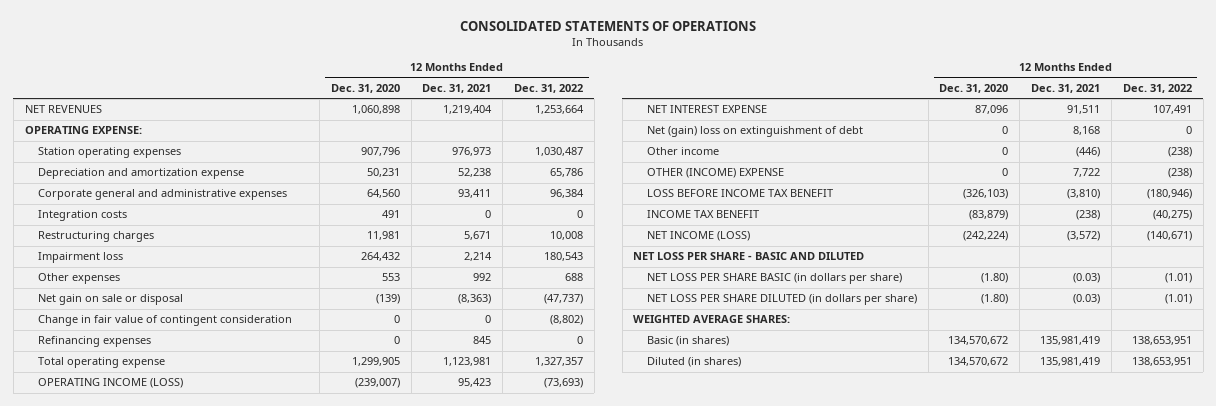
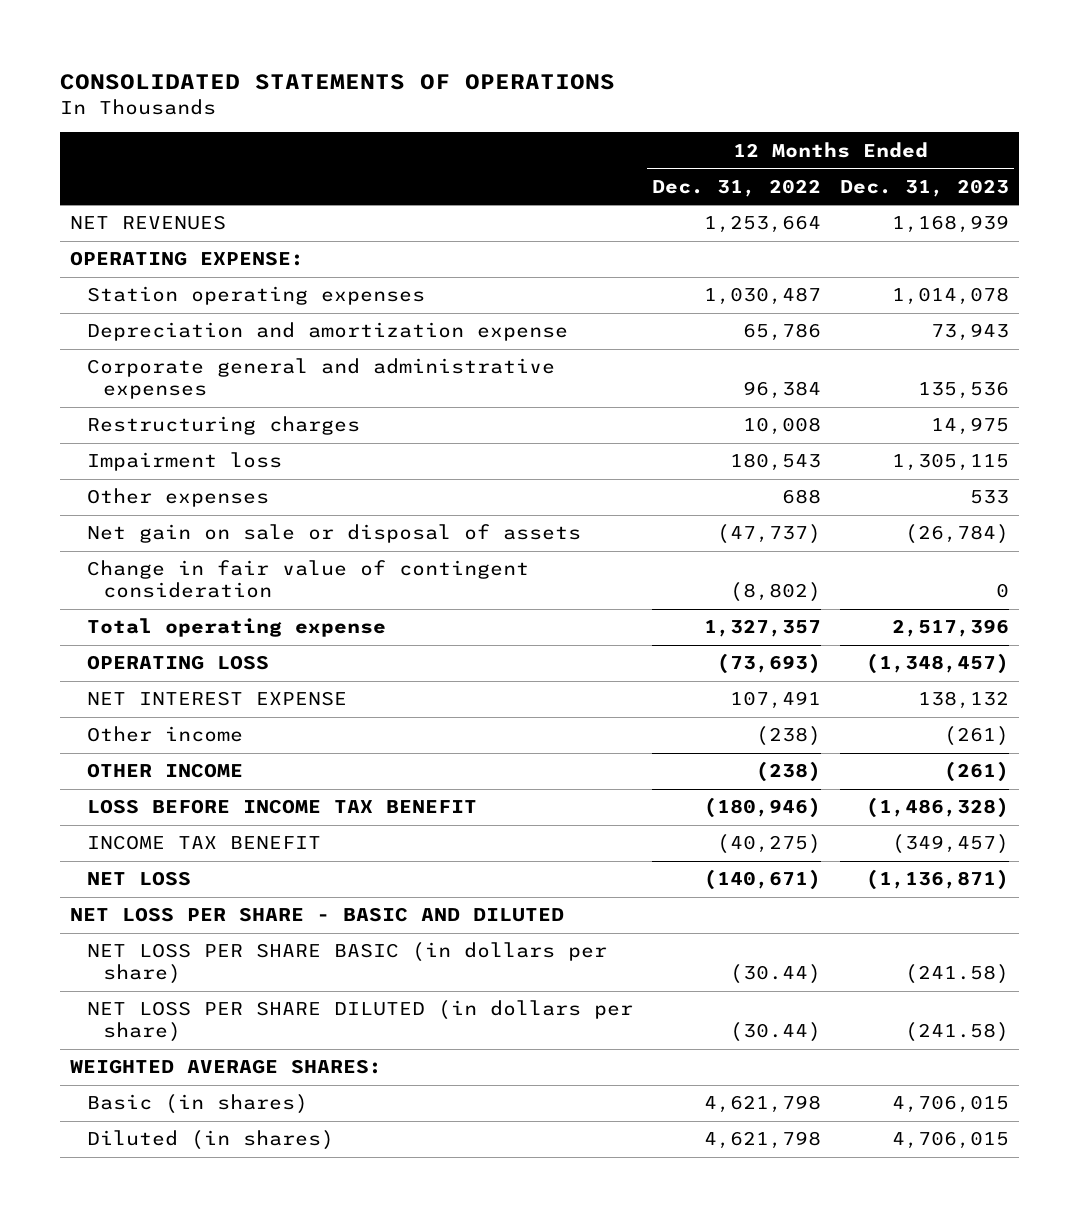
- | 12 Months Ended Dec. 31, 2020 | 12 Months Ended Dec. 31, 2021 | 12 Months Ended Dec. 31, 2022
+ | 12 Months Ended Dec. 31, 2022 | 12 Months Ended Dec. 31, 2023
- Integration costs | 491 | 0 | 0
- Net gain on sale or disposal | (139) | (8,363) | (47,737)
+ Net gain on sale or disposal of assets | (47,737) | (26,784)
- Refinancing expenses | 0 | 845 | 0
- OPERATING INCOME (LOSS) | (239,007) | 95,423 | (73,693)
+ OPERATING LOSS | (73,693) | (1,348,457)
- Net (gain) loss on extinguishment of debt | 0 | 8,168 | 0
- OTHER (INCOME) EXPENSE | 0 | 7,722 | (238)
+ OTHER INCOME | (238) | (261)
- NET INCOME (LOSS) | (242,224) | (3,572) | (140,671)
+ NET LOSS | (140,671) | (1,136,871)
- NET LOSS PER SHARE BASIC (in dollars per share) | (1.80) | (0.03) | (1.01)
- NET LOSS PER SHARE DILUTED (in dollars per share) | (1.80) | (0.03) | (1.01)
+ NET LOSS PER SHARE BASIC (in dollars per share) | (30.44) | (241.58)
+ NET LOSS PER SHARE DILUTED (in dollars per share) | (30.44) | (241.58)
- Basic (in shares) | 134,570,672 | 135,981,419 | 138,653,951
- Diluted (in shares) | 134,570,672 | 135,981,419 | 138,653,951
+ Basic (in shares) | 4,621,798 | 4,706,015
+ Diluted (in shares) | 4,621,798 | 4,706,015

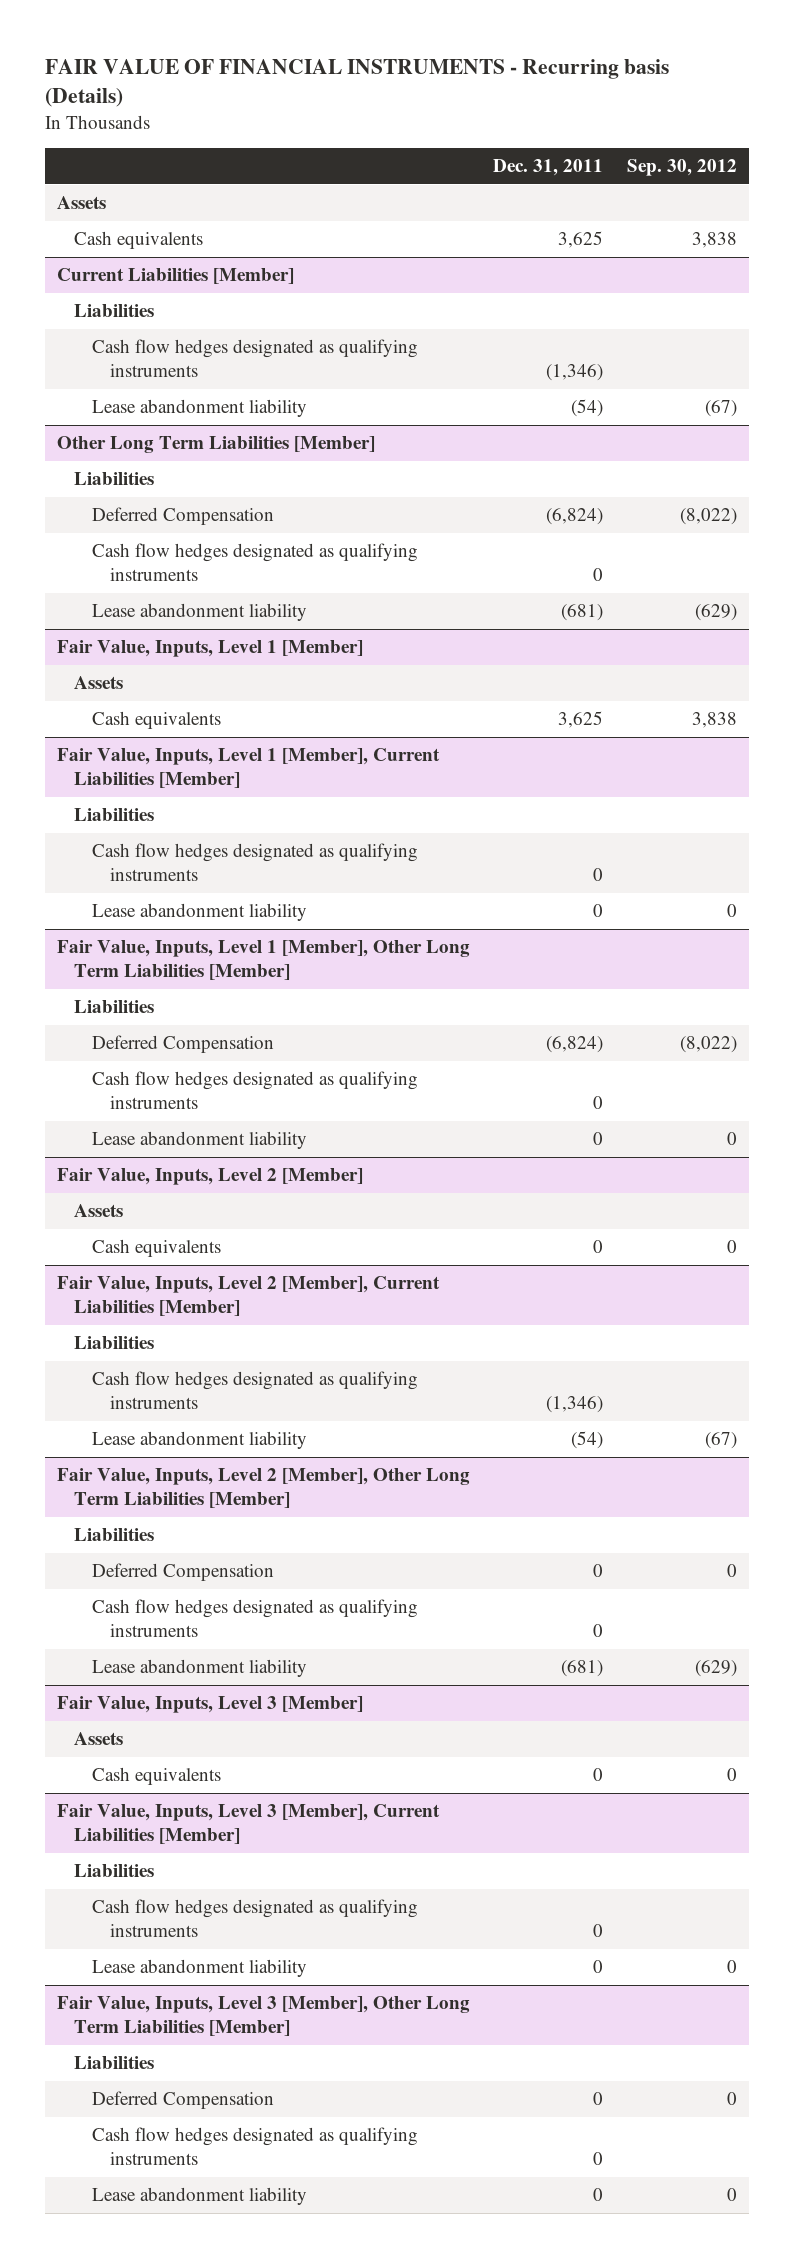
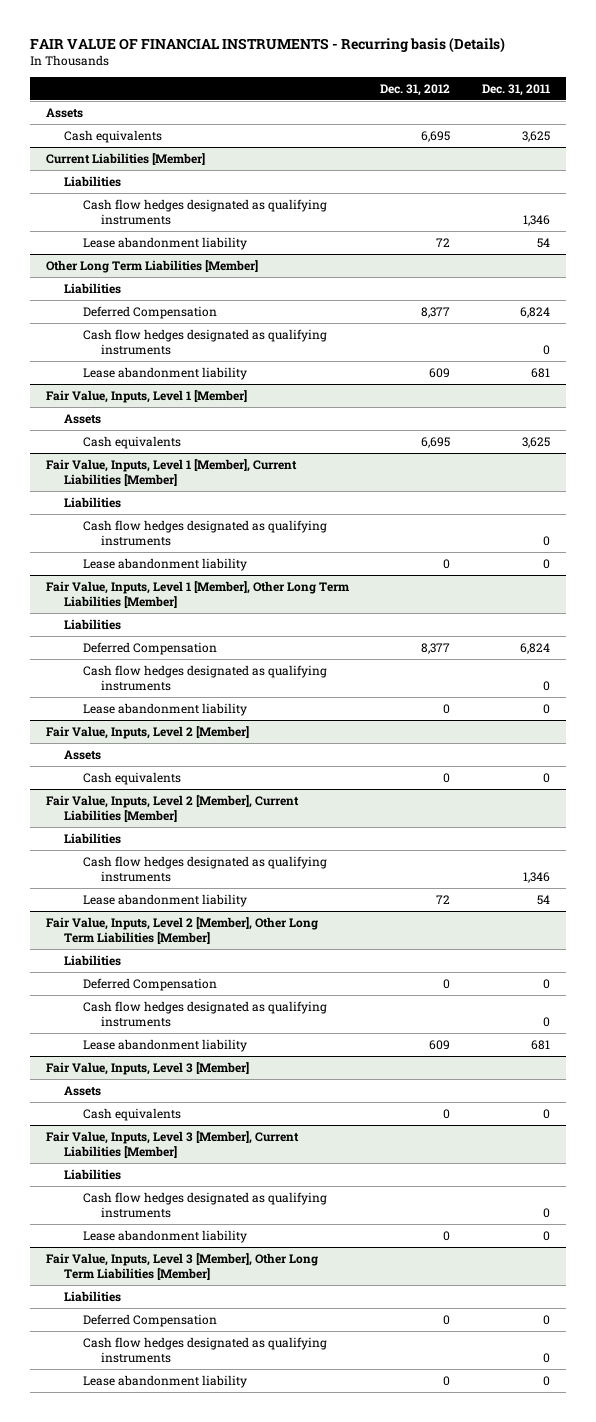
- | Dec. 31, 2011 | Sep. 30, 2012
+ | Dec. 31, 2012 | Dec. 31, 2011
@ Current Liabilities [Member]
- Cash flow hedges designated as qualifying instruments | (1,346) |
- Lease abandonment liability | (54) | (67)
+ Cash flow hedges designated as qualifying instruments | | 1,346
+ Lease abandonment liability | 72 | 54
@ Other Long Term Liabilities [Member]
- Deferred Compensation | (6,824) | (8,022)
+ Deferred Compensation | 8,377 | 6,824
- Lease abandonment liability | (681) | (629)
+ Lease abandonment liability | 609 | 681
@ Fair Value, Inputs, Level 1 [Member], Other Long Term Liabilities [Member]
- Deferred Compensation | (6,824) | (8,022)
+ Deferred Compensation | 8,377 | 6,824
@ Fair Value, Inputs, Level 2 [Member], Current Liabilities [Member]
- Cash flow hedges designated as qualifying instruments | (1,346) |
- Lease abandonment liability | (54) | (67)
+ Cash flow hedges designated as qualifying instruments | | 1,346
+ Lease abandonment liability | 72 | 54
@ Fair Value, Inputs, Level 2 [Member], Other Long Term Liabilities [Member]
- Lease abandonment liability | (681) | (629)
+ Lease abandonment liability | 609 | 681

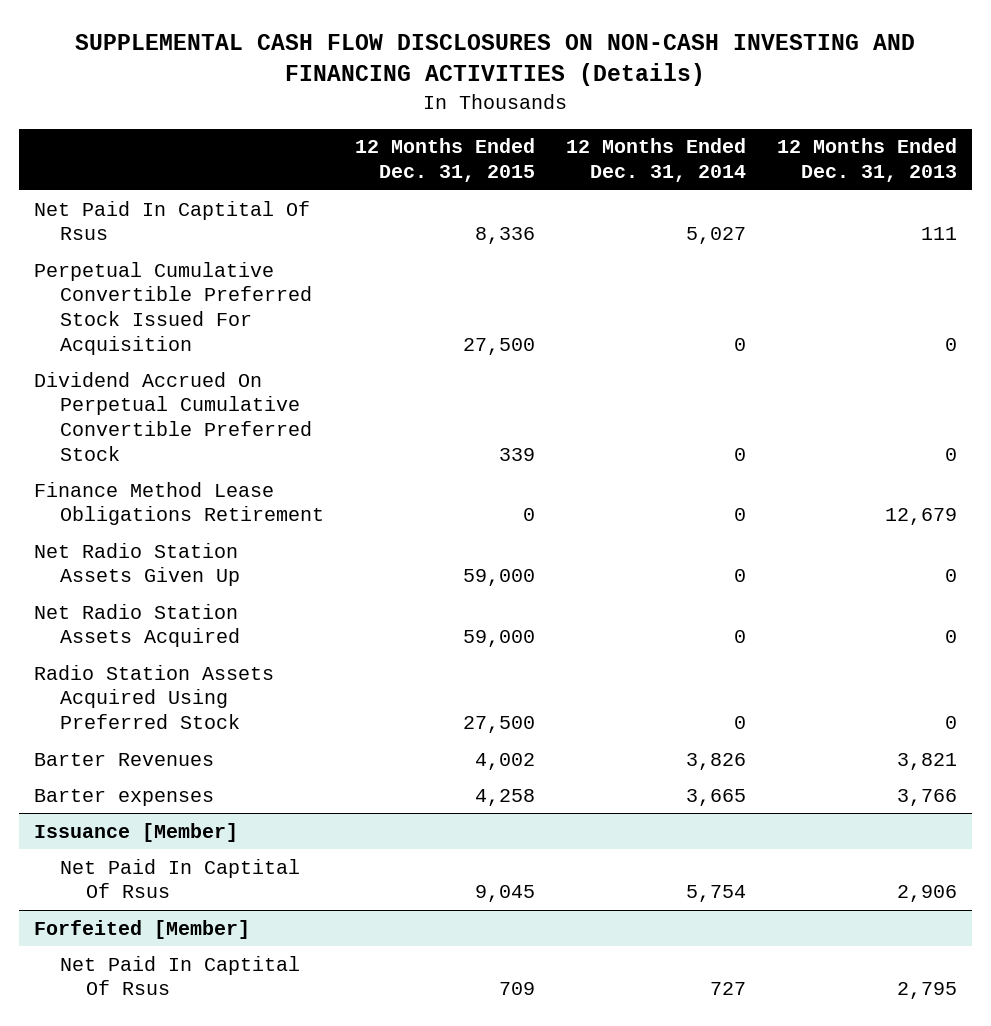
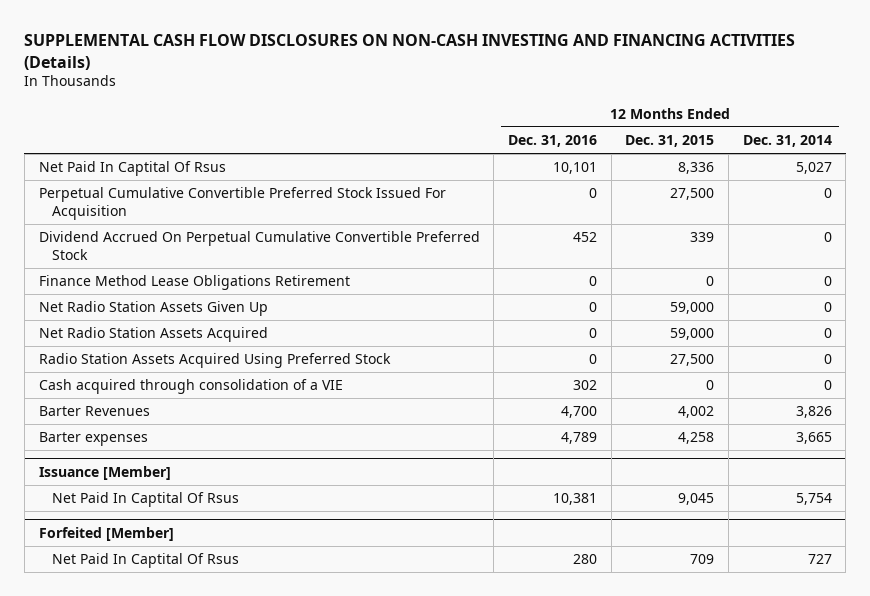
- | 12 Months Ended Dec. 31, 2015 | 12 Months Ended Dec. 31, 2014 | 12 Months Ended Dec. 31, 2013
+ | 12 Months Ended Dec. 31, 2016 | 12 Months Ended Dec. 31, 2015 | 12 Months Ended Dec. 31, 2014
+ Cash acquired through consolidation of a VIE | 302 | 0 | 0

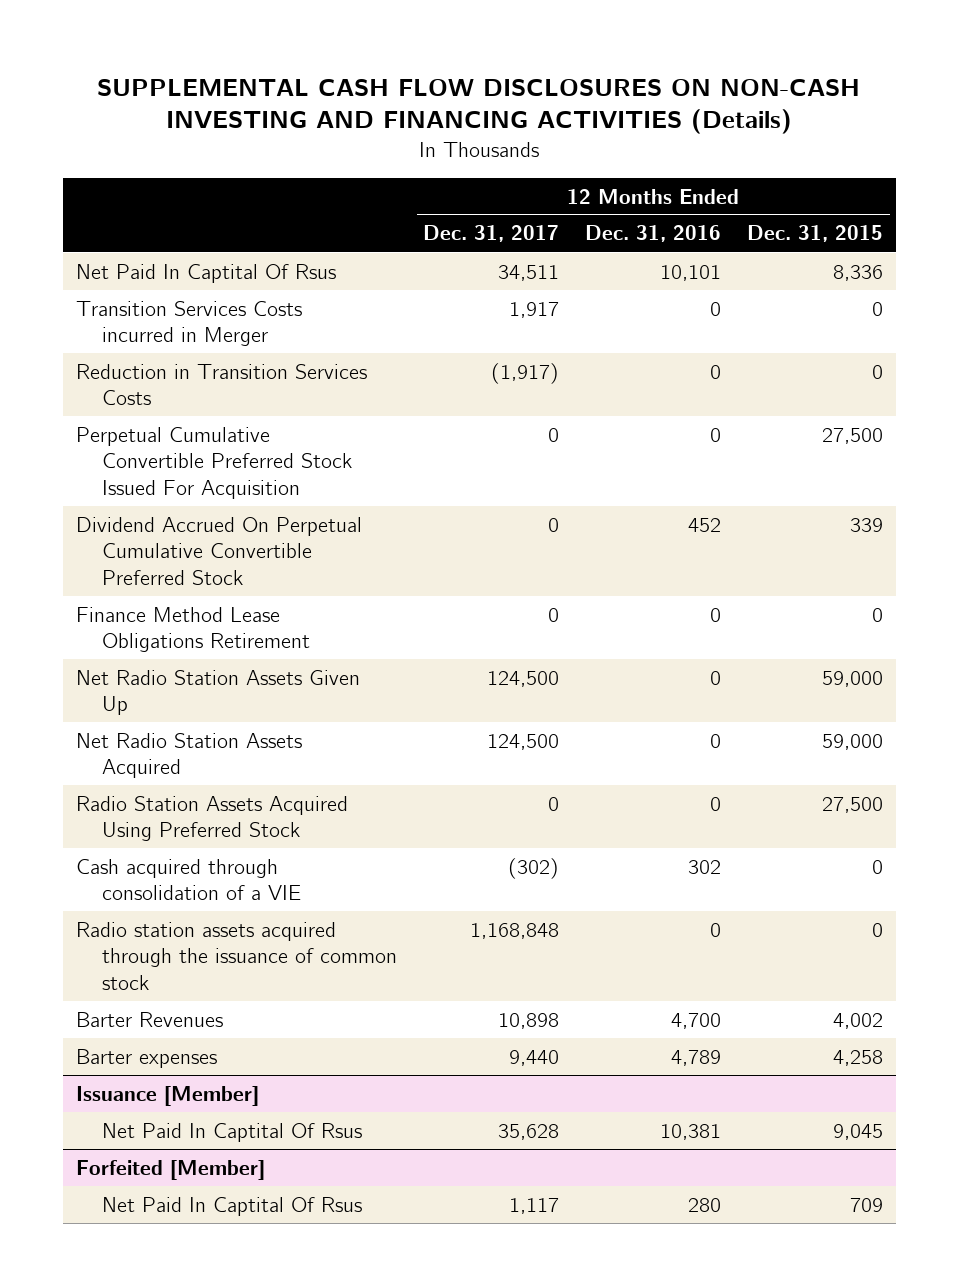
- | 12 Months Ended Dec. 31, 2016 | 12 Months Ended Dec. 31, 2015 | 12 Months Ended Dec. 31, 2014
+ | 12 Months Ended Dec. 31, 2017 | 12 Months Ended Dec. 31, 2016 | 12 Months Ended Dec. 31, 2015
+ Transition Services Costs incurred in Merger | 1,917 | 0 | 0
+ Reduction in Transition Services Costs | (1,917) | 0 | 0
+ Radio station assets acquired through the issuance of common stock | 1,168,848 | 0 | 0

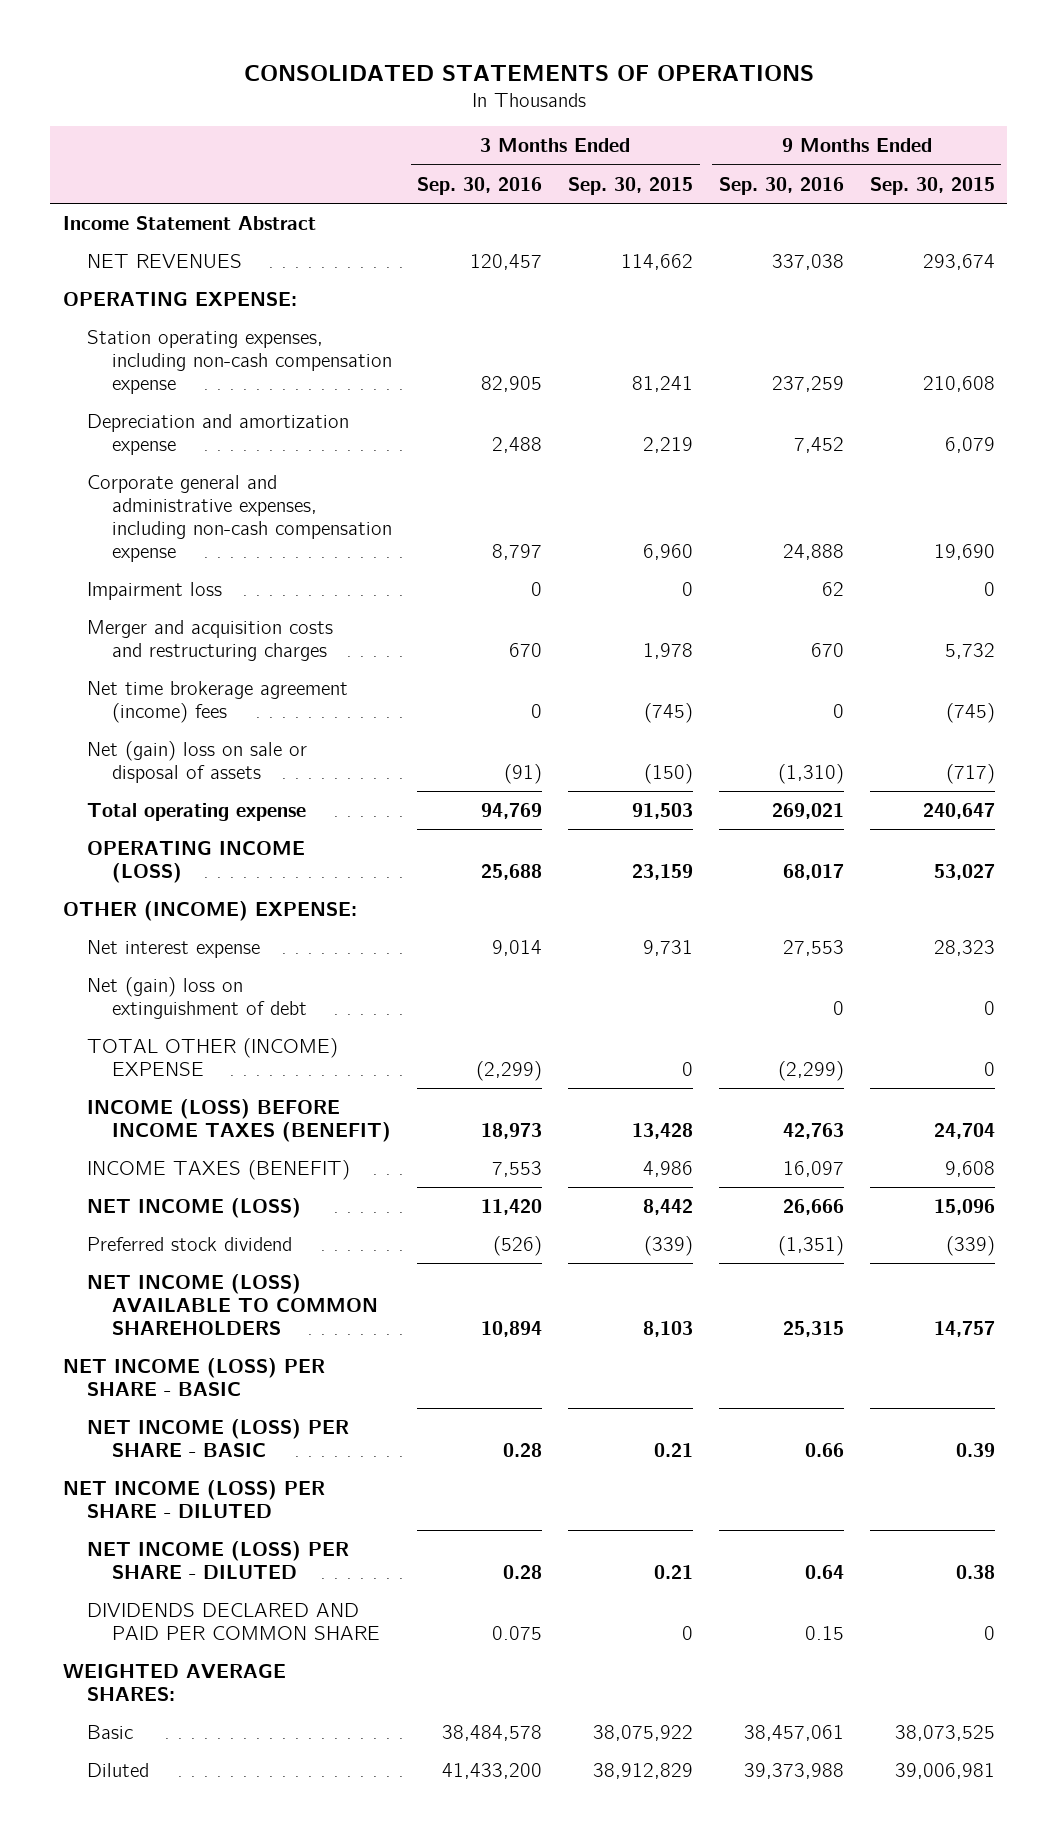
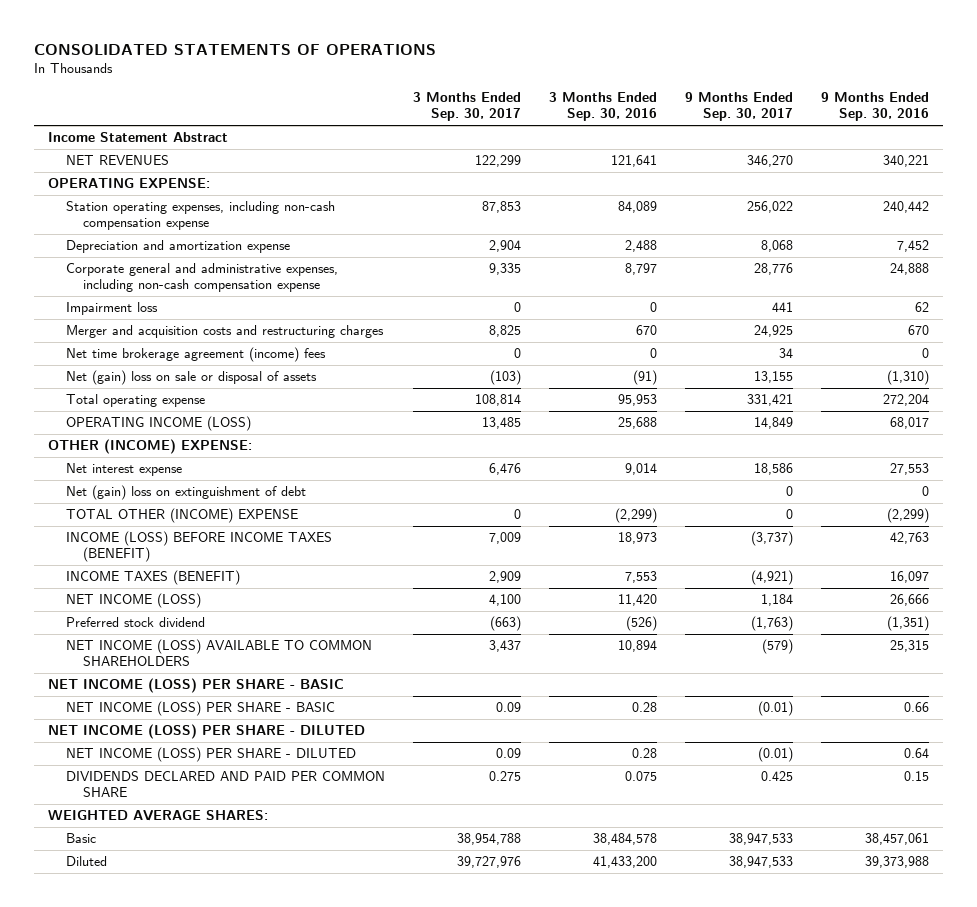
- | 3 Months Ended Sep. 30, 2016 | 3 Months Ended Sep. 30, 2015 | 9 Months Ended Sep. 30, 2016 | 9 Months Ended Sep. 30, 2015
+ | 3 Months Ended Sep. 30, 2017 | 3 Months Ended Sep. 30, 2016 | 9 Months Ended Sep. 30, 2017 | 9 Months Ended Sep. 30, 2016
- NET REVENUES | 120,457 | 114,662 | 337,038 | 293,674
+ NET REVENUES | 122,299 | 121,641 | 346,270 | 340,221
- Station operating expenses, including non-cash compensation expense | 82,905 | 81,241 | 237,259 | 210,608
+ Station operating expenses, including non-cash compensation expense | 87,853 | 84,089 | 256,022 | 240,442
- Total operating expense | 94,769 | 91,503 | 269,021 | 240,647
+ Total operating expense | 108,814 | 95,953 | 331,421 | 272,204

